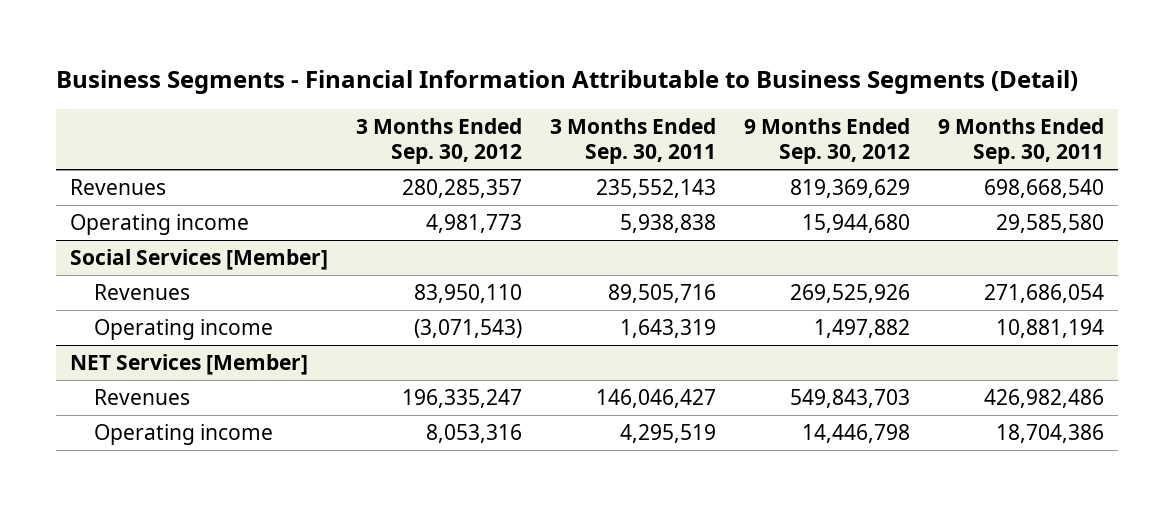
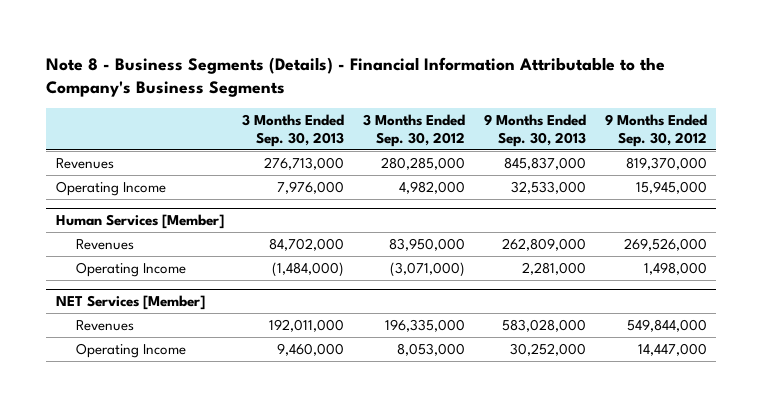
- Business Segments - Financial Information Attributable to Business Segments (Detail)
+ Note 8 - Business Segments (Details) - Financial Information Attributable to the Company's Business Segments
- | 3 Months Ended Sep. 30, 2012 | 3 Months Ended Sep. 30, 2011 | 9 Months Ended Sep. 30, 2012 | 9 Months Ended Sep. 30, 2011
+ | 3 Months Ended Sep. 30, 2013 | 3 Months Ended Sep. 30, 2012 | 9 Months Ended Sep. 30, 2013 | 9 Months Ended Sep. 30, 2012
- Revenues | 280,285,357 | 235,552,143 | 819,369,629 | 698,668,540
- Operating income | 4,981,773 | 5,938,838 | 15,944,680 | 29,585,580
- Social Services [Member]
- Revenues | 83,950,110 | 89,505,716 | 269,525,926 | 271,686,054
- Operating income | (3,071,543) | 1,643,319 | 1,497,882 | 10,881,194
+ Revenues | 276,713,000 | 280,285,000 | 845,837,000 | 819,370,000
+ Operating Income | 7,976,000 | 4,982,000 | 32,533,000 | 15,945,000
+ Human Services [Member]
+ Revenues | 84,702,000 | 83,950,000 | 262,809,000 | 269,526,000
+ Operating Income | (1,484,000) | (3,071,000) | 2,281,000 | 1,498,000
@ NET Services [Member]
- Revenues | 196,335,247 | 146,046,427 | 549,843,703 | 426,982,486
- Operating income | 8,053,316 | 4,295,519 | 14,446,798 | 18,704,386
+ Revenues | 192,011,000 | 196,335,000 | 583,028,000 | 549,844,000
+ Operating Income | 9,460,000 | 8,053,000 | 30,252,000 | 14,447,000

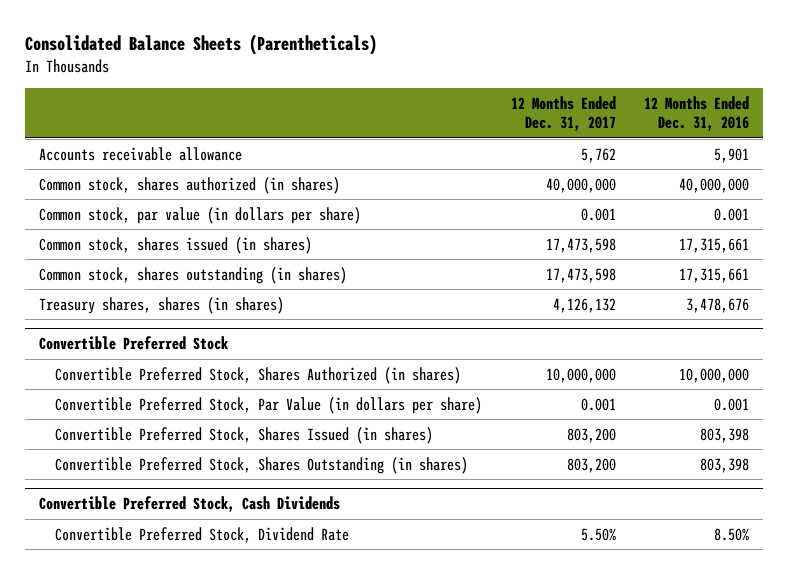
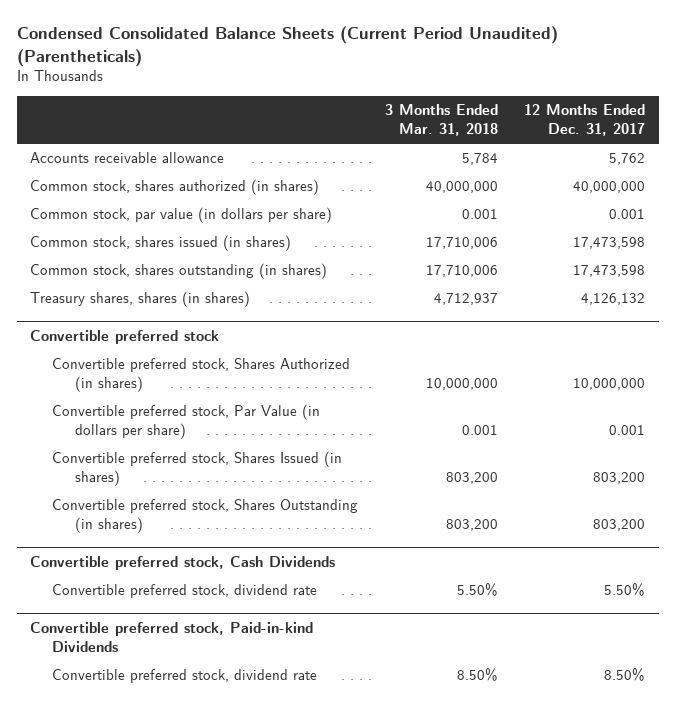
- Consolidated Balance Sheets (Parentheticals)
+ Condensed Consolidated Balance Sheets (Current Period Unaudited) (Parentheticals)
- | 12 Months Ended Dec. 31, 2017 | 12 Months Ended Dec. 31, 2016
+ | 3 Months Ended Mar. 31, 2018 | 12 Months Ended Dec. 31, 2017
- Convertible Preferred Stock
- Convertible Preferred Stock, Shares Authorized (in shares) | 10,000,000 | 10,000,000
- Convertible Preferred Stock, Par Value (in dollars per share) | 0.001 | 0.001
- Convertible Preferred Stock, Shares Issued (in shares) | 803,200 | 803,398
- Convertible Preferred Stock, Shares Outstanding (in shares) | 803,200 | 803,398
- Convertible Preferred Stock, Cash Dividends
- Convertible Preferred Stock, Dividend Rate | 5.50% | 8.50%
+ Convertible preferred stock
+ Convertible preferred stock, Shares Authorized (in shares) | 10,000,000 | 10,000,000
+ Convertible preferred stock, Par Value (in dollars per share) | 0.001 | 0.001
+ Convertible preferred stock, Shares Issued (in shares) | 803,200 | 803,200
+ Convertible preferred stock, Shares Outstanding (in shares) | 803,200 | 803,200
+ Convertible preferred stock, Cash Dividends
+ Convertible preferred stock, dividend rate | 5.50% | 5.50%
+ Convertible preferred stock, Paid-in-kind Dividends
+ Convertible preferred stock, dividend rate | 8.50% | 8.50%

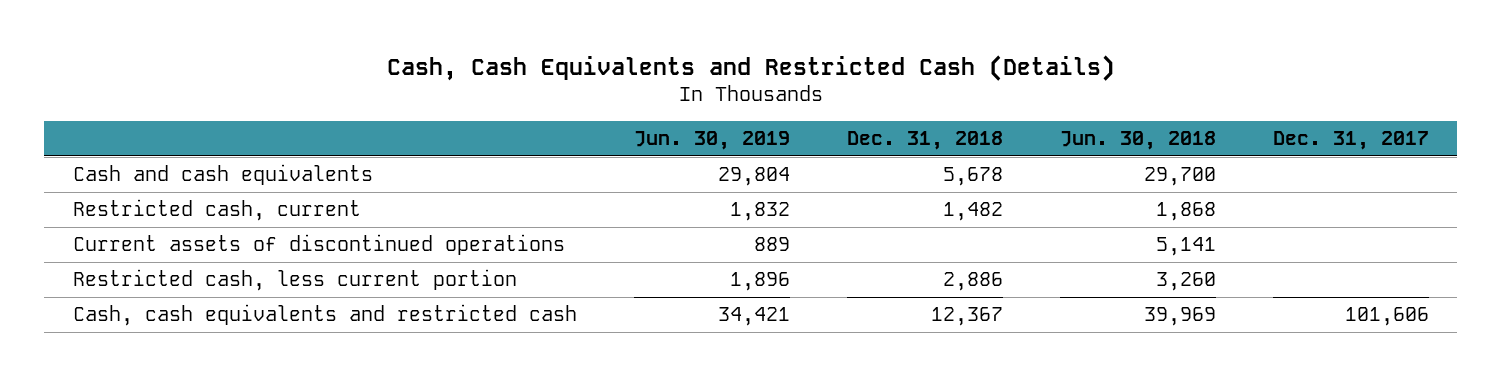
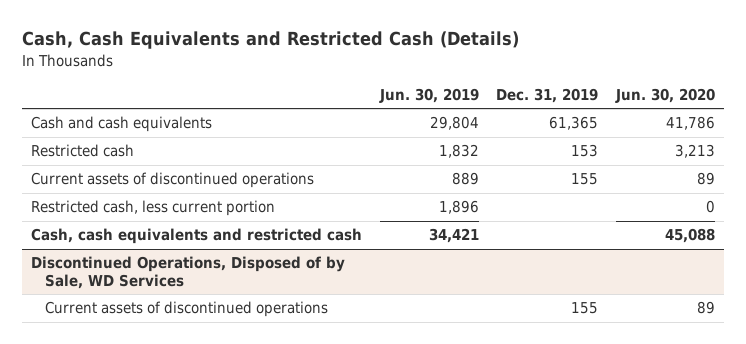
- | Jun. 30, 2019 | Dec. 31, 2018 | Jun. 30, 2018 | Dec. 31, 2017
+ | Jun. 30, 2019 | Dec. 31, 2019 | Jun. 30, 2020
- Restricted cash, current | 1,832 | 1,482 | 1,868 |
+ Restricted cash | 1,832 | 153 | 3,213
+ Discontinued Operations, Disposed of by Sale, WD Services
+ Current assets of discontinued operations | | 155 | 89

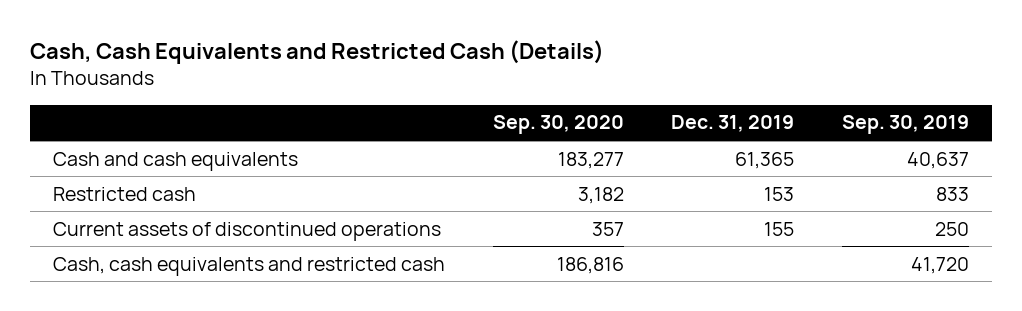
- | Jun. 30, 2019 | Dec. 31, 2019 | Jun. 30, 2020
+ | Sep. 30, 2020 | Dec. 31, 2019 | Sep. 30, 2019
- Restricted cash, less current portion | 1,896 | | 0
- Discontinued Operations, Disposed of by Sale, WD Services
- Current assets of discontinued operations | | 155 | 89

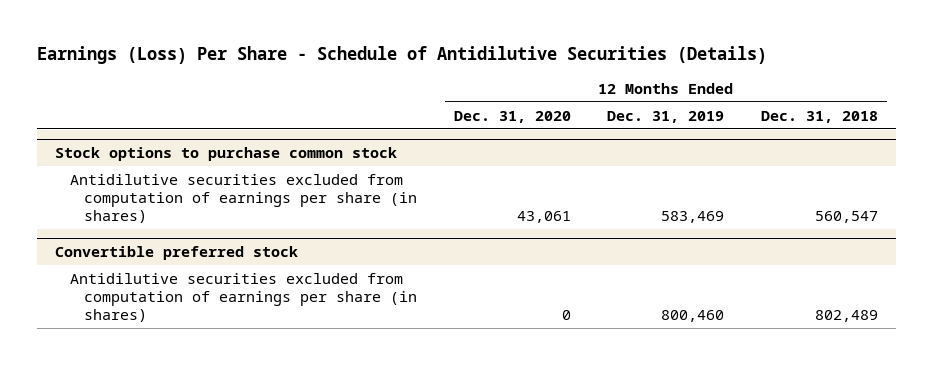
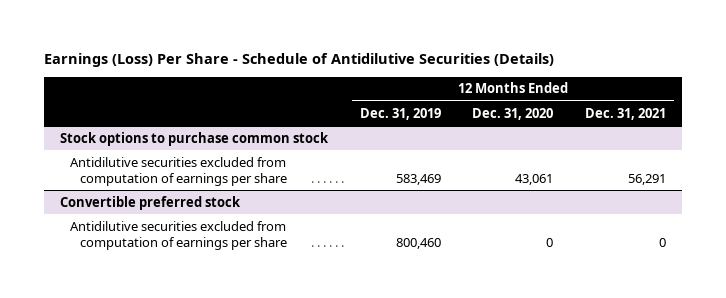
- | 12 Months Ended Dec. 31, 2020 | 12 Months Ended Dec. 31, 2019 | 12 Months Ended Dec. 31, 2018
+ | 12 Months Ended Dec. 31, 2019 | 12 Months Ended Dec. 31, 2020 | 12 Months Ended Dec. 31, 2021
@ Stock options to purchase common stock
- Antidilutive securities excluded from computation of earnings per share (in shares) | 43,061 | 583,469 | 560,547
+ Antidilutive securities excluded from computation of earnings per share | 583,469 | 43,061 | 56,291
@ Convertible preferred stock
- Antidilutive securities excluded from computation of earnings per share (in shares) | 0 | 800,460 | 802,489
+ Antidilutive securities excluded from computation of earnings per share | 800,460 | 0 | 0

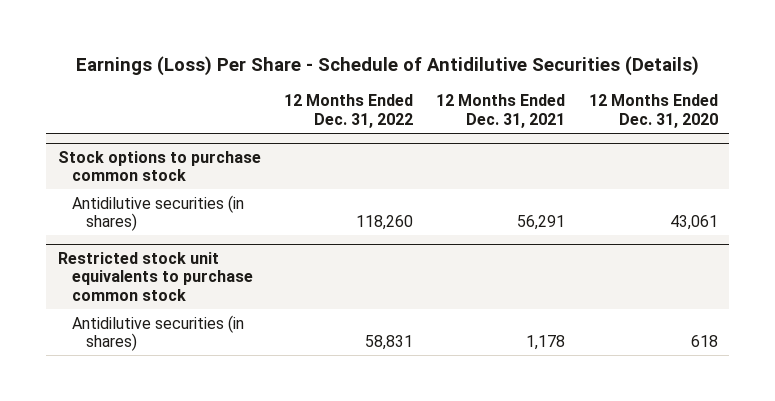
- | 12 Months Ended Dec. 31, 2019 | 12 Months Ended Dec. 31, 2020 | 12 Months Ended Dec. 31, 2021
+ | 12 Months Ended Dec. 31, 2022 | 12 Months Ended Dec. 31, 2021 | 12 Months Ended Dec. 31, 2020
@ Stock options to purchase common stock
- Antidilutive securities excluded from computation of earnings per share | 583,469 | 43,061 | 56,291
- Convertible preferred stock
- Antidilutive securities excluded from computation of earnings per share | 800,460 | 0 | 0
@ Stock options to purchase common stock
+ Antidilutive securities (in shares) | 118,260 | 56,291 | 43,061
+ Restricted stock unit equivalents to purchase common stock
+ Antidilutive securities (in shares) | 58,831 | 1,178 | 618

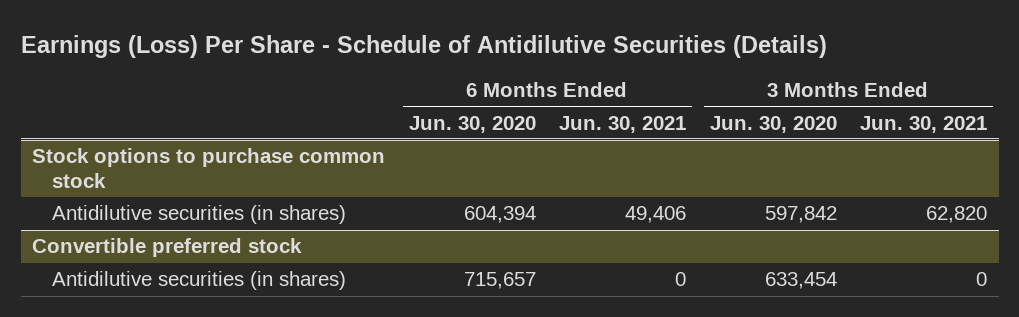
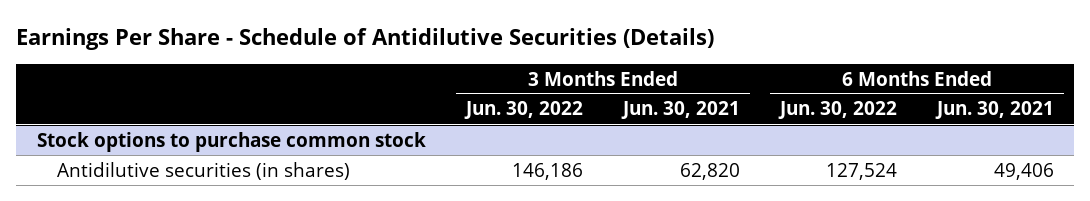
- Earnings (Loss) Per Share - Schedule of Antidilutive Securities (Details)
+ Earnings Per Share - Schedule of Antidilutive Securities (Details)
- | 6 Months Ended Jun. 30, 2020 | 6 Months Ended Jun. 30, 2021 | 3 Months Ended Jun. 30, 2020 | 3 Months Ended Jun. 30, 2021
+ | 3 Months Ended Jun. 30, 2022 | 3 Months Ended Jun. 30, 2021 | 6 Months Ended Jun. 30, 2022 | 6 Months Ended Jun. 30, 2021
- Convertible preferred stock
- Antidilutive securities (in shares) | 715,657 | 0 | 633,454 | 0

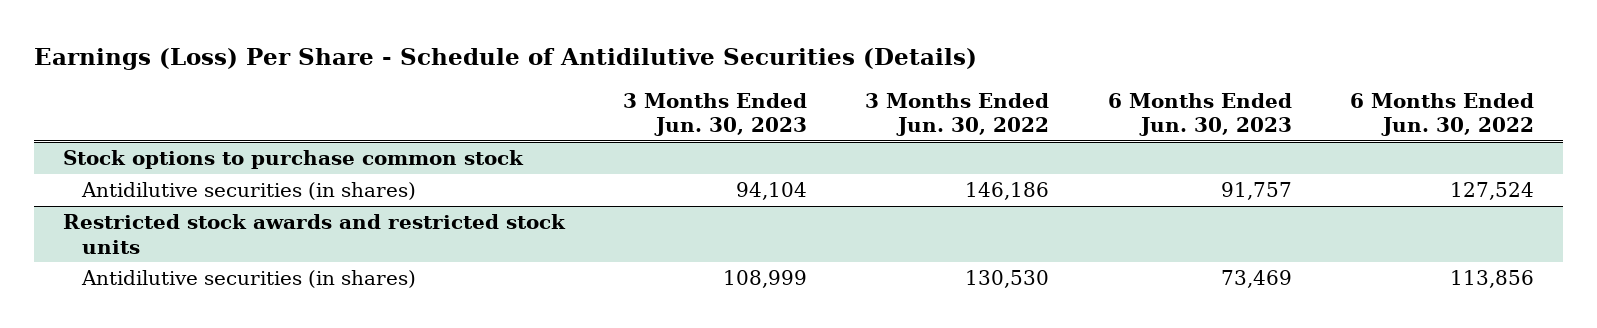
- Earnings Per Share - Schedule of Antidilutive Securities (Details)
+ Earnings (Loss) Per Share - Schedule of Antidilutive Securities (Details)
- | 3 Months Ended Jun. 30, 2022 | 3 Months Ended Jun. 30, 2021 | 6 Months Ended Jun. 30, 2022 | 6 Months Ended Jun. 30, 2021
+ | 3 Months Ended Jun. 30, 2023 | 3 Months Ended Jun. 30, 2022 | 6 Months Ended Jun. 30, 2023 | 6 Months Ended Jun. 30, 2022
+ Restricted stock awards and restricted stock units
+ Antidilutive securities (in shares) | 108,999 | 130,530 | 73,469 | 113,856

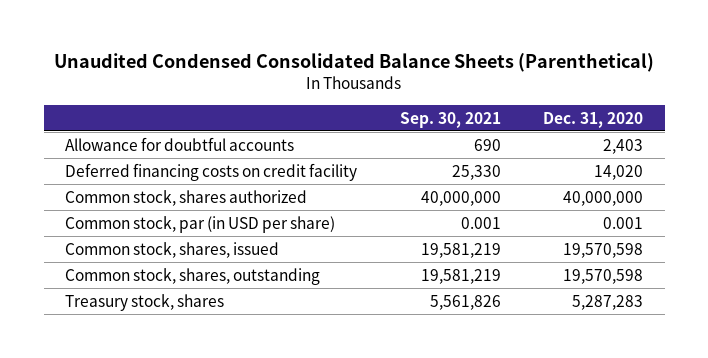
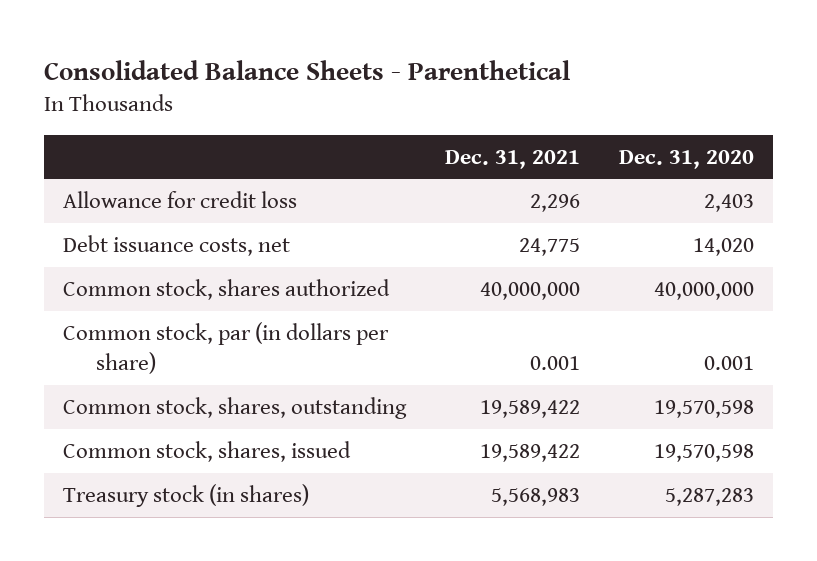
- Unaudited Condensed Consolidated Balance Sheets (Parenthetical)
+ Consolidated Balance Sheets - Parenthetical
- | Sep. 30, 2021 | Dec. 31, 2020
+ | Dec. 31, 2021 | Dec. 31, 2020
- Allowance for doubtful accounts | 690 | 2,403
- Deferred financing costs on credit facility | 25,330 | 14,020
+ Allowance for credit loss | 2,296 | 2,403
+ Debt issuance costs, net | 24,775 | 14,020
- Common stock, par (in USD per share) | 0.001 | 0.001
+ Common stock, par (in dollars per share) | 0.001 | 0.001
- Treasury stock, shares | 5,561,826 | 5,287,283
moved down: Common stock, shares, issued | 19,589,422 | 19,570,598
+ Treasury stock (in shares) | 5,568,983 | 5,287,283

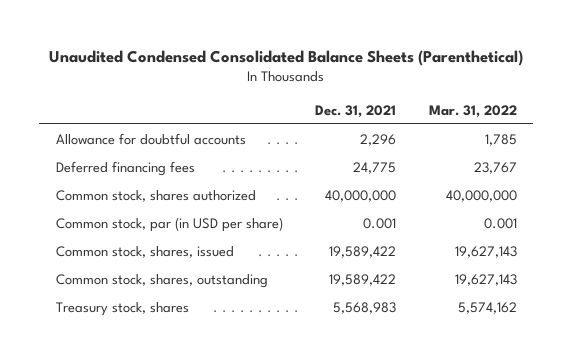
- Consolidated Balance Sheets - Parenthetical
+ Unaudited Condensed Consolidated Balance Sheets (Parenthetical)
- | Dec. 31, 2021 | Dec. 31, 2020
+ | Dec. 31, 2021 | Mar. 31, 2022
- Allowance for credit loss | 2,296 | 2,403
- Debt issuance costs, net | 24,775 | 14,020
+ Allowance for doubtful accounts | 2,296 | 1,785
+ Deferred financing fees | 24,775 | 23,767
- Common stock, par (in dollars per share) | 0.001 | 0.001
+ Common stock, par (in USD per share) | 0.001 | 0.001
- Treasury stock (in shares) | 5,568,983 | 5,287,283
moved down: Common stock, shares, outstanding | 19,589,422 | 19,627,143
+ Treasury stock, shares | 5,568,983 | 5,574,162

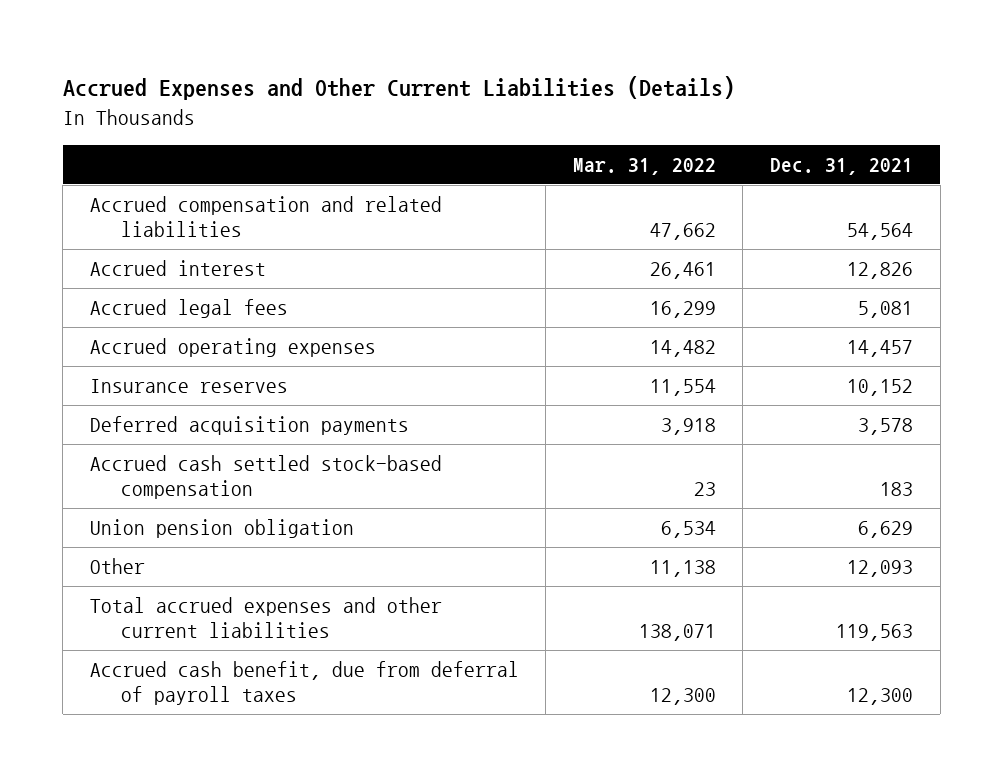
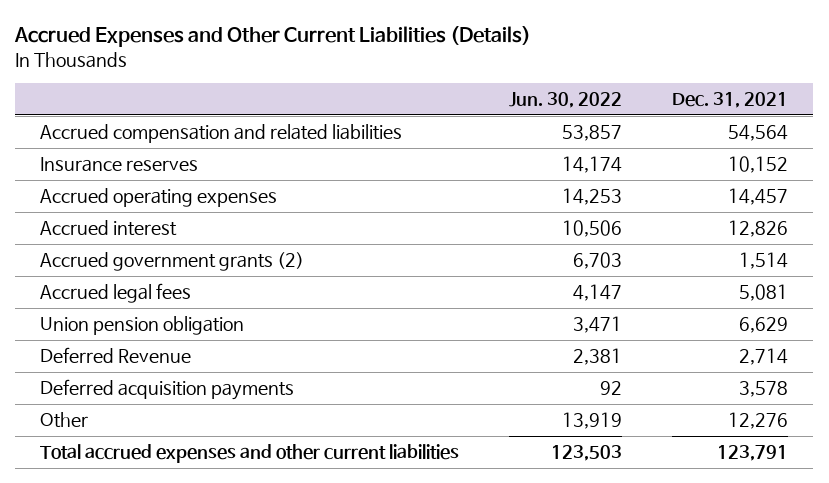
- | Mar. 31, 2022 | Dec. 31, 2021
+ | Jun. 30, 2022 | Dec. 31, 2021
moved up: Insurance reserves | 14,174 | 10,152
moved up: Accrued operating expenses | 14,253 | 14,457
+ Accrued government grants (2) | 6,703 | 1,514
- Accrued cash settled stock-based compensation | 23 | 183
- Other | 11,138 | 12,093
- Total accrued expenses and other current liabilities | 138,071 | 119,563
- Accrued cash benefit, due from deferral of payroll taxes | 12,300 | 12,300
+ Deferred Revenue | 2,381 | 2,714
moved down: Deferred acquisition payments | 92 | 3,578
+ Other | 13,919 | 12,276
+ Total accrued expenses and other current liabilities | 123,503 | 123,791

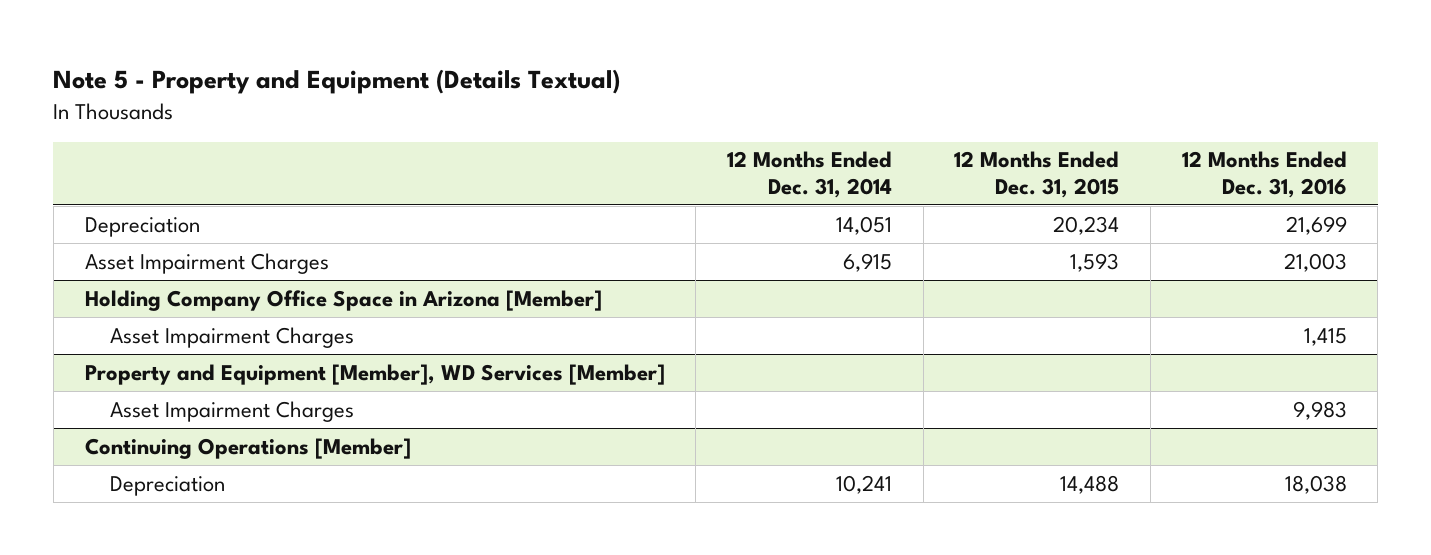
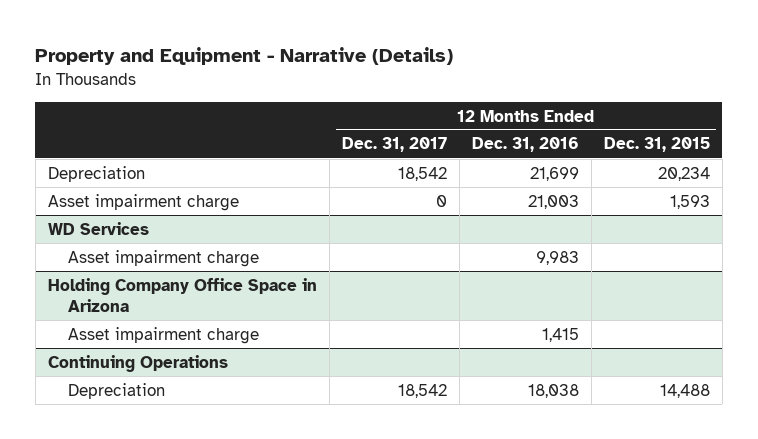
- Note 5 - Property and Equipment (Details Textual)
+ Property and Equipment - Narrative (Details)
- | 12 Months Ended Dec. 31, 2014 | 12 Months Ended Dec. 31, 2015 | 12 Months Ended Dec. 31, 2016
+ | 12 Months Ended Dec. 31, 2017 | 12 Months Ended Dec. 31, 2016 | 12 Months Ended Dec. 31, 2015
- Asset Impairment Charges | 6,915 | 1,593 | 21,003
- Holding Company Office Space in Arizona [Member]
- Asset Impairment Charges | | | 1,415
- Property and Equipment [Member], WD Services [Member]
- Asset Impairment Charges | | | 9,983
- Continuing Operations [Member]
+ Asset impairment charge | 0 | 21,003 | 1,593
+ WD Services
+ Asset impairment charge | | 9,983 |
+ Holding Company Office Space in Arizona
+ Asset impairment charge | | 1,415 |
+ Continuing Operations

